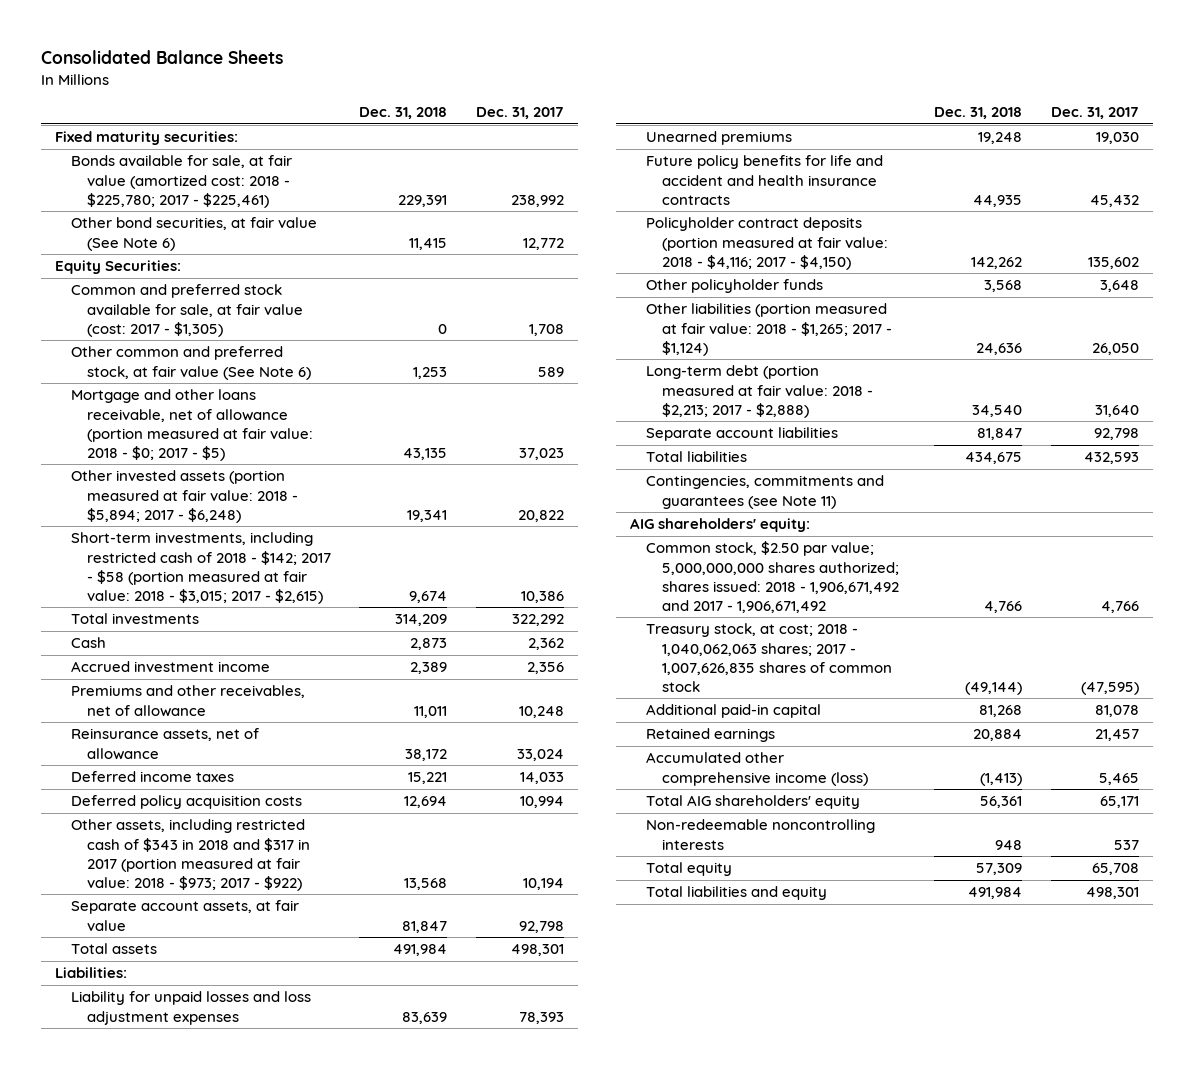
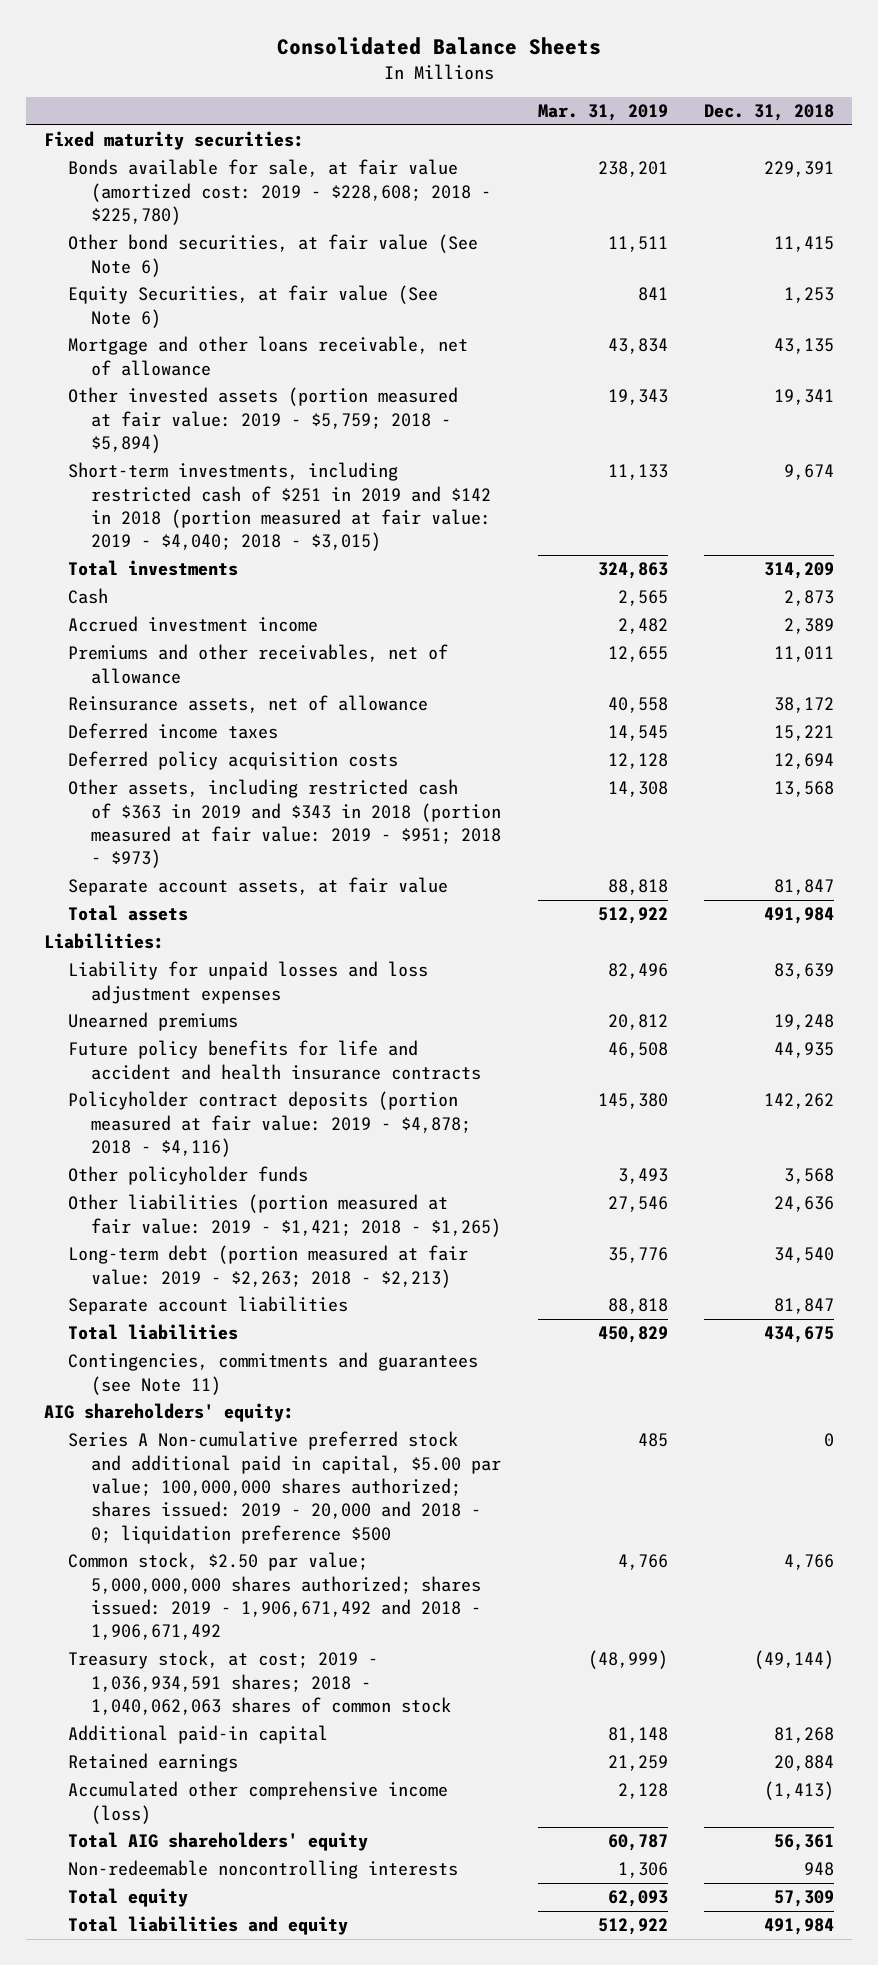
- | Dec. 31, 2018 | Dec. 31, 2017
+ | Mar. 31, 2019 | Dec. 31, 2018
- Bonds available for sale, at fair value (amortized cost: 2018 - $225,780; 2017 - $225,461) | 229,391 | 238,992
+ Bonds available for sale, at fair value (amortized cost: 2019 - $228,608; 2018 - $225,780) | 238,201 | 229,391
- Equity Securities:
- Common and preferred stock available for sale, at fair value (cost: 2017 - $1,305) | 0 | 1,708
- Other common and preferred stock, at fair value (See Note 6) | 1,253 | 589
- Mortgage and other loans receivable, net of allowance (portion measured at fair value: 2018 - $0; 2017 - $5) | 43,135 | 37,023
- Other invested assets (portion measured at fair value: 2018 - $5,894; 2017 - $6,248) | 19,341 | 20,822
- Short-term investments, including restricted cash of 2018 - $142; 2017 - $58 (portion measured at fair value: 2018 - $3,015; 2017 - $2,615) | 9,674 | 10,386
+ Equity Securities, at fair value (See Note 6) | 841 | 1,253
+ Mortgage and other loans receivable, net of allowance | 43,834 | 43,135
+ Other invested assets (portion measured at fair value: 2019 - $5,759; 2018 - $5,894) | 19,343 | 19,341
+ Short-term investments, including restricted cash of $251 in 2019 and $142 in 2018 (portion measured at fair value: 2019 - $4,040; 2018 - $3,015) | 11,133 | 9,674
- Other assets, including restricted cash of $343 in 2018 and $317 in 2017 (portion measured at fair value: 2018 - $973; 2017 - $922) | 13,568 | 10,194
+ Other assets, including restricted cash of $363 in 2019 and $343 in 2018 (portion measured at fair value: 2019 - $951; 2018 - $973) | 14,308 | 13,568
- Policyholder contract deposits (portion measured at fair value: 2018 - $4,116; 2017 - $4,150) | 142,262 | 135,602
+ Policyholder contract deposits (portion measured at fair value: 2019 - $4,878; 2018 - $4,116) | 145,380 | 142,262
- Other liabilities (portion measured at fair value: 2018 - $1,265; 2017 - $1,124) | 24,636 | 26,050
- Long-term debt (portion measured at fair value: 2018 - $2,213; 2017 - $2,888) | 34,540 | 31,640
+ Other liabilities (portion measured at fair value: 2019 - $1,421; 2018 - $1,265) | 27,546 | 24,636
+ Long-term debt (portion measured at fair value: 2019 - $2,263; 2018 - $2,213) | 35,776 | 34,540
- Common stock, $2.50 par value; 5,000,000,000 shares authorized; shares issued: 2018 - 1,906,671,492 and 2017 - 1,906,671,492 | 4,766 | 4,766
- Treasury stock, at cost; 2018 - 1,040,062,063 shares; 2017 - 1,007,626,835 shares of common stock | (49,144) | (47,595)
+ Series A Non-cumulative preferred stock and additional paid in capital, $5.00 par value; 100,000,000 shares authorized; shares issued: 2019 - 20,000 and 2018 - 0; liquidation preference $500 | 485 | 0
+ Common stock, $2.50 par value; 5,000,000,000 shares authorized; shares issued: 2019 - 1,906,671,492 and 2018 - 1,906,671,492 | 4,766 | 4,766
+ Treasury stock, at cost; 2019 - 1,036,934,591 shares; 2018 - 1,040,062,063 shares of common stock | (48,999) | (49,144)

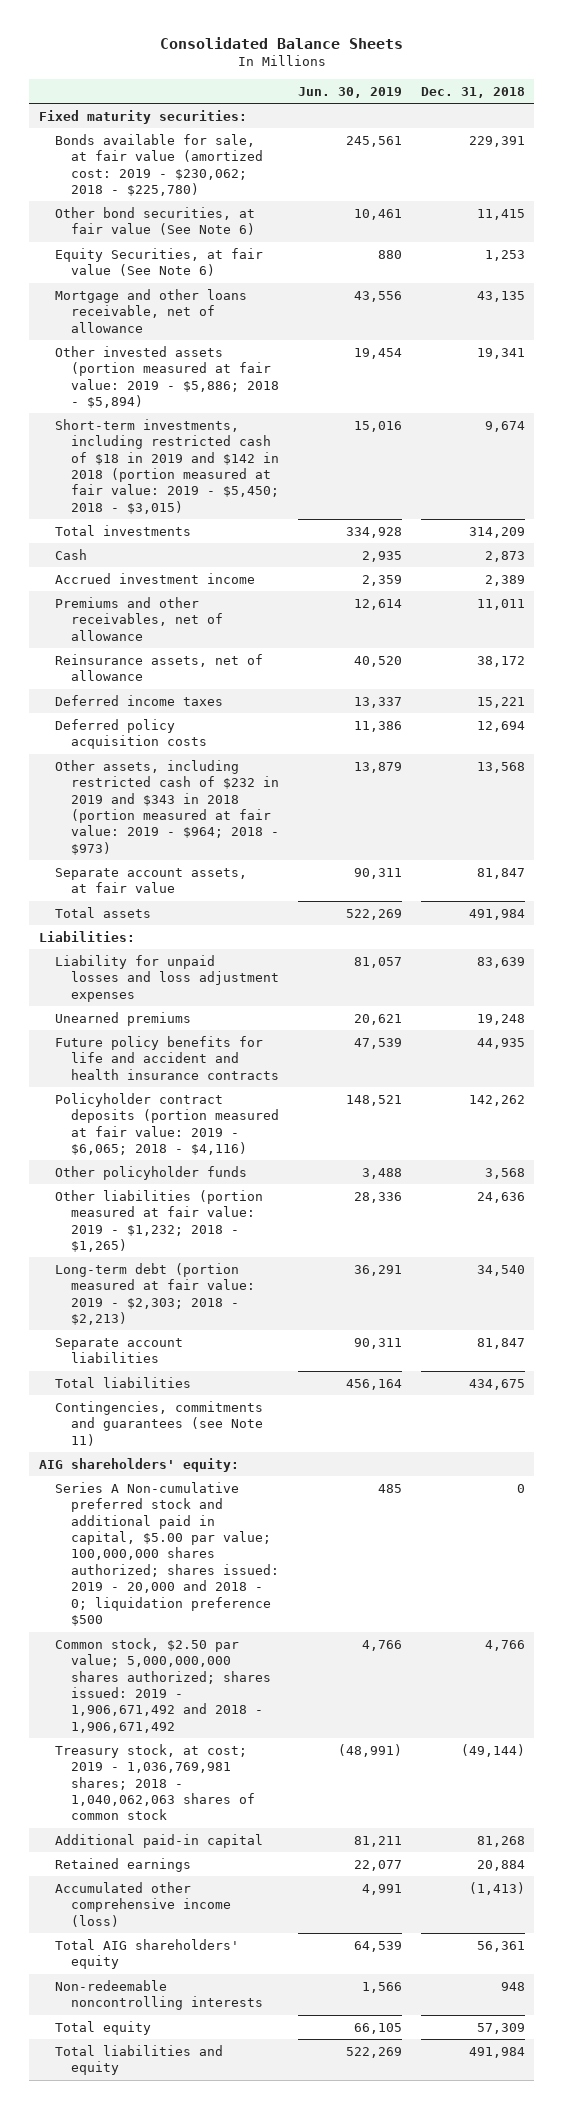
- | Mar. 31, 2019 | Dec. 31, 2018
+ | Jun. 30, 2019 | Dec. 31, 2018
- Bonds available for sale, at fair value (amortized cost: 2019 - $228,608; 2018 - $225,780) | 238,201 | 229,391
+ Bonds available for sale, at fair value (amortized cost: 2019 - $230,062; 2018 - $225,780) | 245,561 | 229,391
- Other invested assets (portion measured at fair value: 2019 - $5,759; 2018 - $5,894) | 19,343 | 19,341
- Short-term investments, including restricted cash of $251 in 2019 and $142 in 2018 (portion measured at fair value: 2019 - $4,040; 2018 - $3,015) | 11,133 | 9,674
+ Other invested assets (portion measured at fair value: 2019 - $5,886; 2018 - $5,894) | 19,454 | 19,341
+ Short-term investments, including restricted cash of $18 in 2019 and $142 in 2018 (portion measured at fair value: 2019 - $5,450; 2018 - $3,015) | 15,016 | 9,674
- Other assets, including restricted cash of $363 in 2019 and $343 in 2018 (portion measured at fair value: 2019 - $951; 2018 - $973) | 14,308 | 13,568
+ Other assets, including restricted cash of $232 in 2019 and $343 in 2018 (portion measured at fair value: 2019 - $964; 2018 - $973) | 13,879 | 13,568
- Policyholder contract deposits (portion measured at fair value: 2019 - $4,878; 2018 - $4,116) | 145,380 | 142,262
+ Policyholder contract deposits (portion measured at fair value: 2019 - $6,065; 2018 - $4,116) | 148,521 | 142,262
- Other liabilities (portion measured at fair value: 2019 - $1,421; 2018 - $1,265) | 27,546 | 24,636
- Long-term debt (portion measured at fair value: 2019 - $2,263; 2018 - $2,213) | 35,776 | 34,540
+ Other liabilities (portion measured at fair value: 2019 - $1,232; 2018 - $1,265) | 28,336 | 24,636
+ Long-term debt (portion measured at fair value: 2019 - $2,303; 2018 - $2,213) | 36,291 | 34,540
- Treasury stock, at cost; 2019 - 1,036,934,591 shares; 2018 - 1,040,062,063 shares of common stock | (48,999) | (49,144)
+ Treasury stock, at cost; 2019 - 1,036,769,981 shares; 2018 - 1,040,062,063 shares of common stock | (48,991) | (49,144)

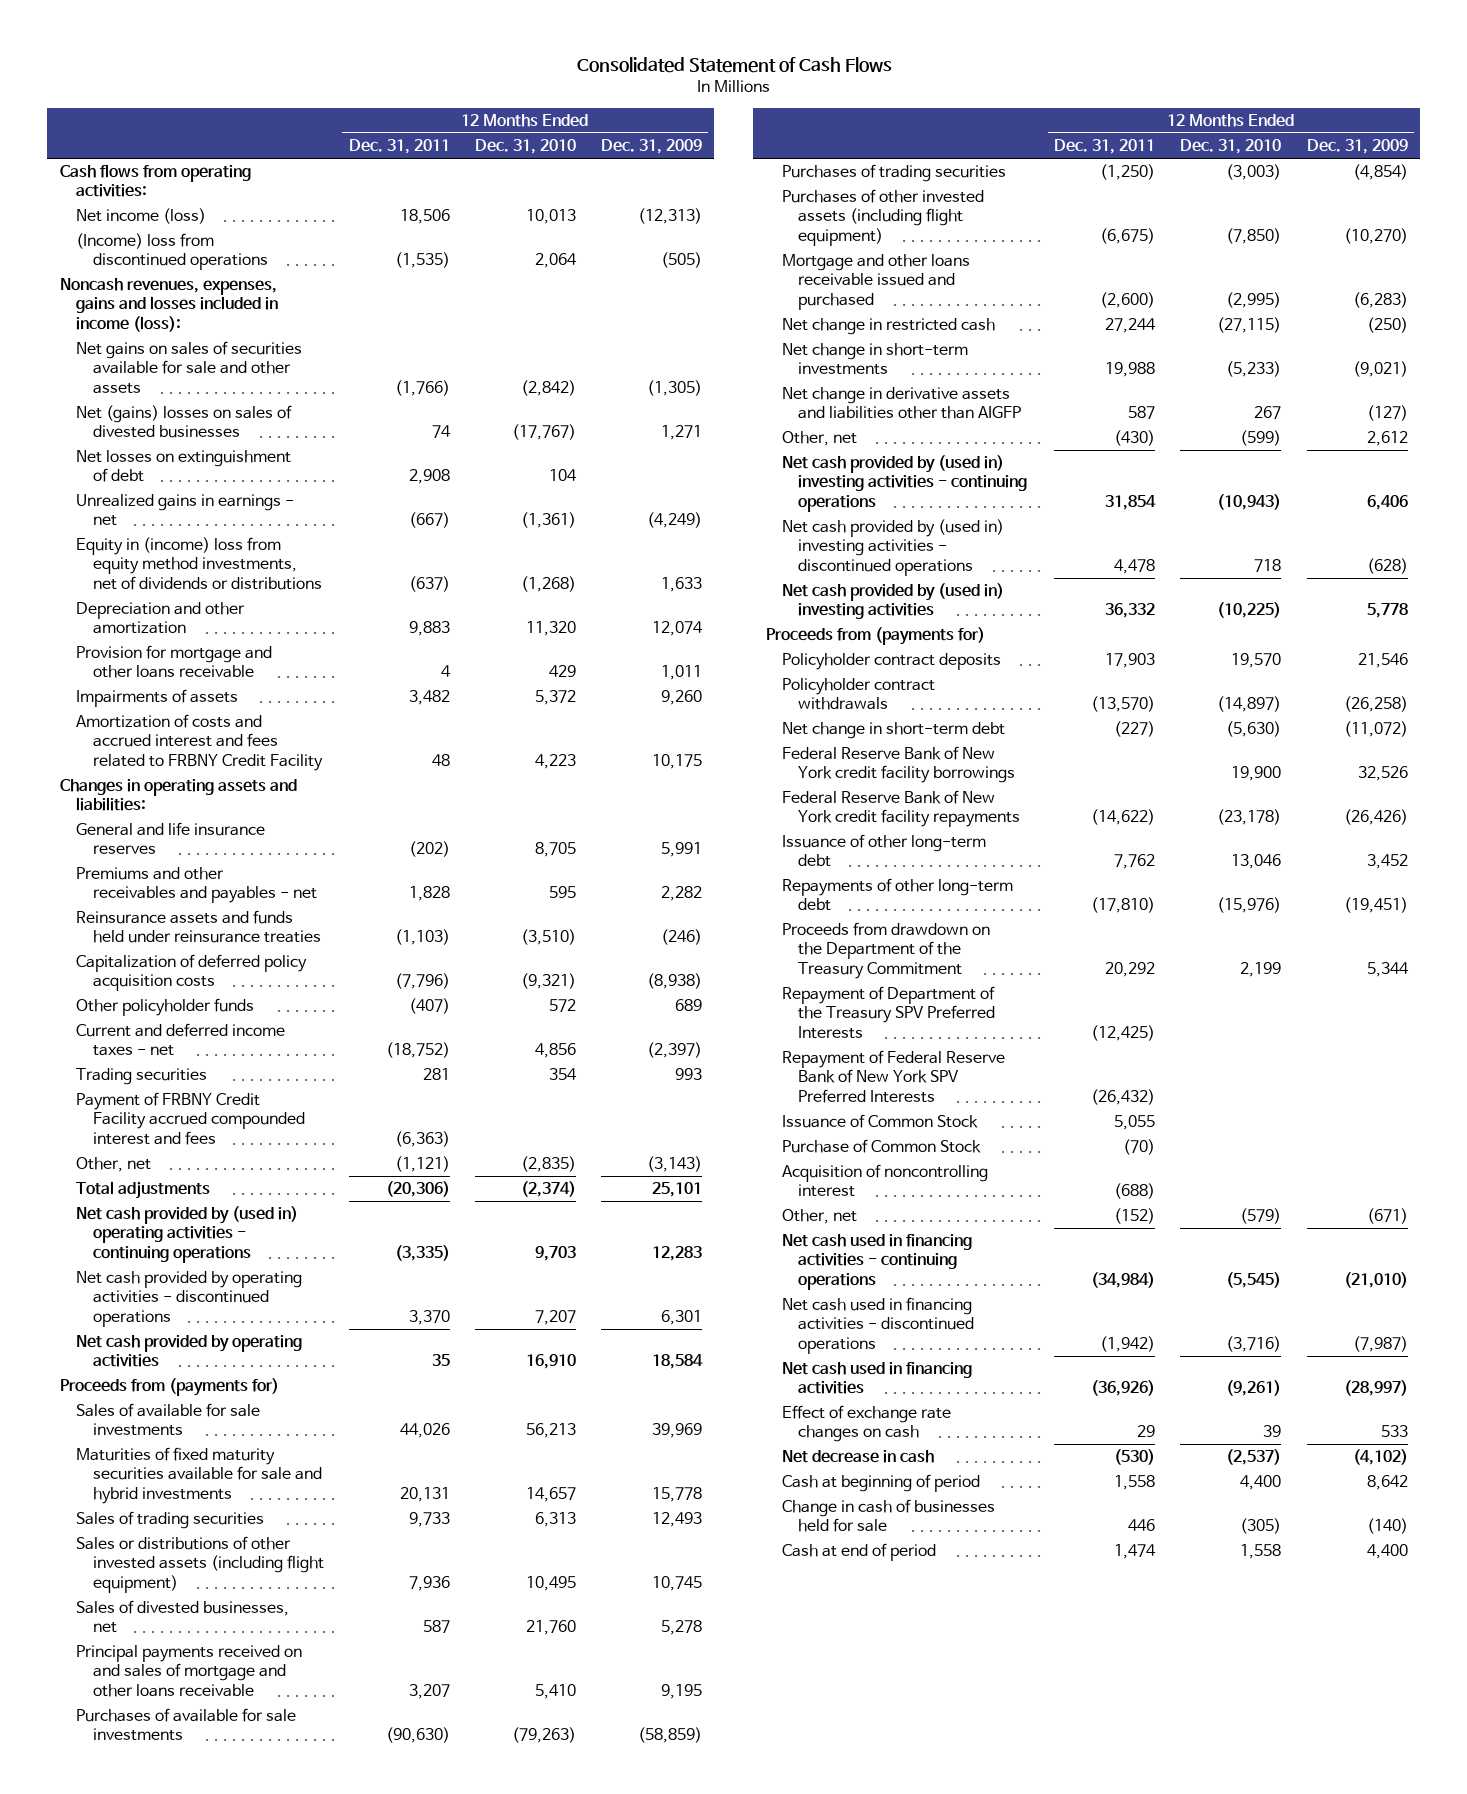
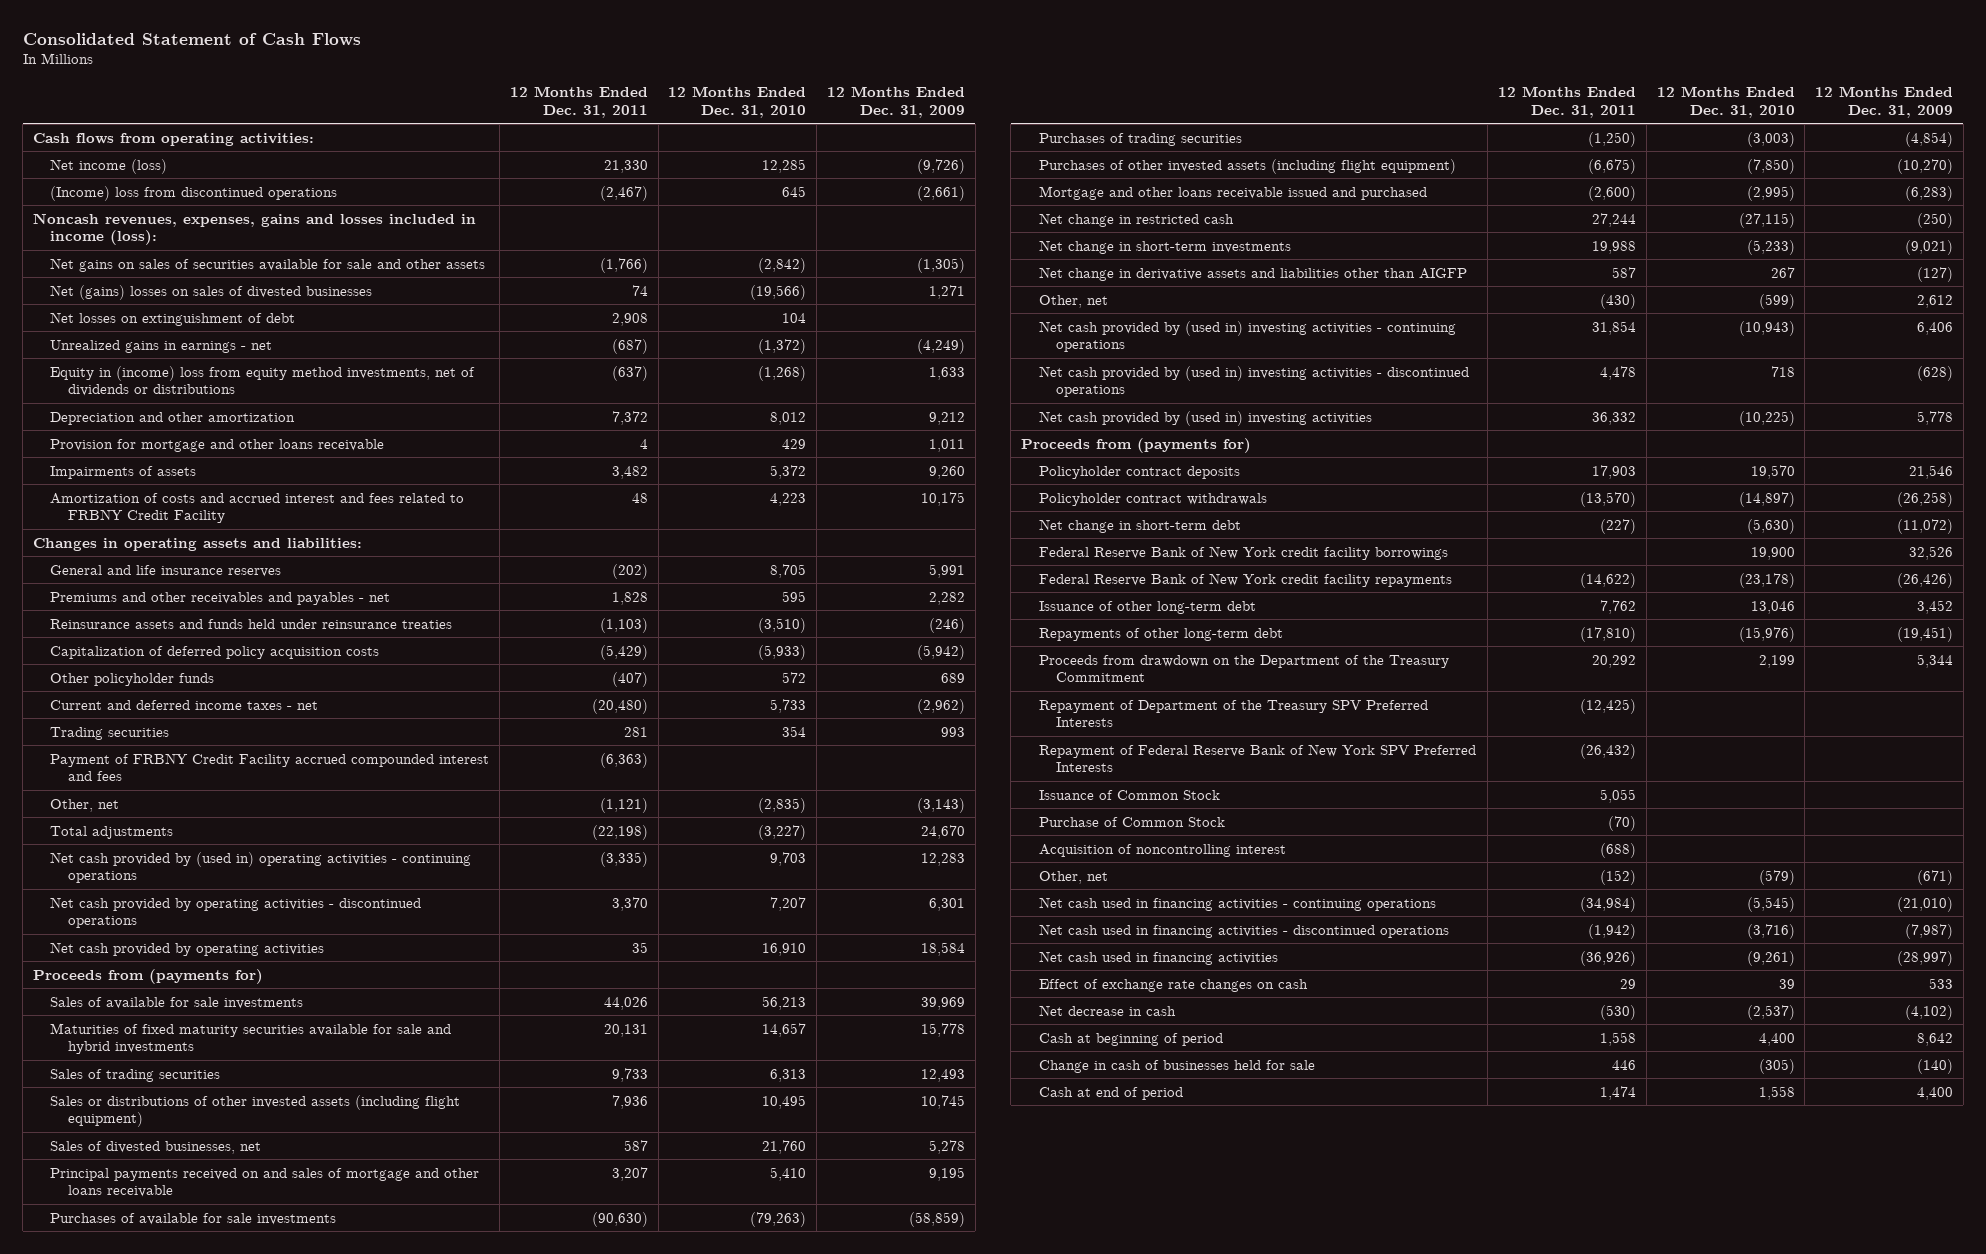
- Net income (loss) | 18,506 | 10,013 | (12,313)
- (Income) loss from discontinued operations | (1,535) | 2,064 | (505)
+ Net income (loss) | 21,330 | 12,285 | (9,726)
+ (Income) loss from discontinued operations | (2,467) | 645 | (2,661)
- Net (gains) losses on sales of divested businesses | 74 | (17,767) | 1,271
+ Net (gains) losses on sales of divested businesses | 74 | (19,566) | 1,271
- Unrealized gains in earnings - net | (667) | (1,361) | (4,249)
+ Unrealized gains in earnings - net | (687) | (1,372) | (4,249)
- Depreciation and other amortization | 9,883 | 11,320 | 12,074
+ Depreciation and other amortization | 7,372 | 8,012 | 9,212
- Capitalization of deferred policy acquisition costs | (7,796) | (9,321) | (8,938)
+ Capitalization of deferred policy acquisition costs | (5,429) | (5,933) | (5,942)
- Current and deferred income taxes - net | (18,752) | 4,856 | (2,397)
+ Current and deferred income taxes - net | (20,480) | 5,733 | (2,962)
- Total adjustments | (20,306) | (2,374) | 25,101
+ Total adjustments | (22,198) | (3,227) | 24,670

